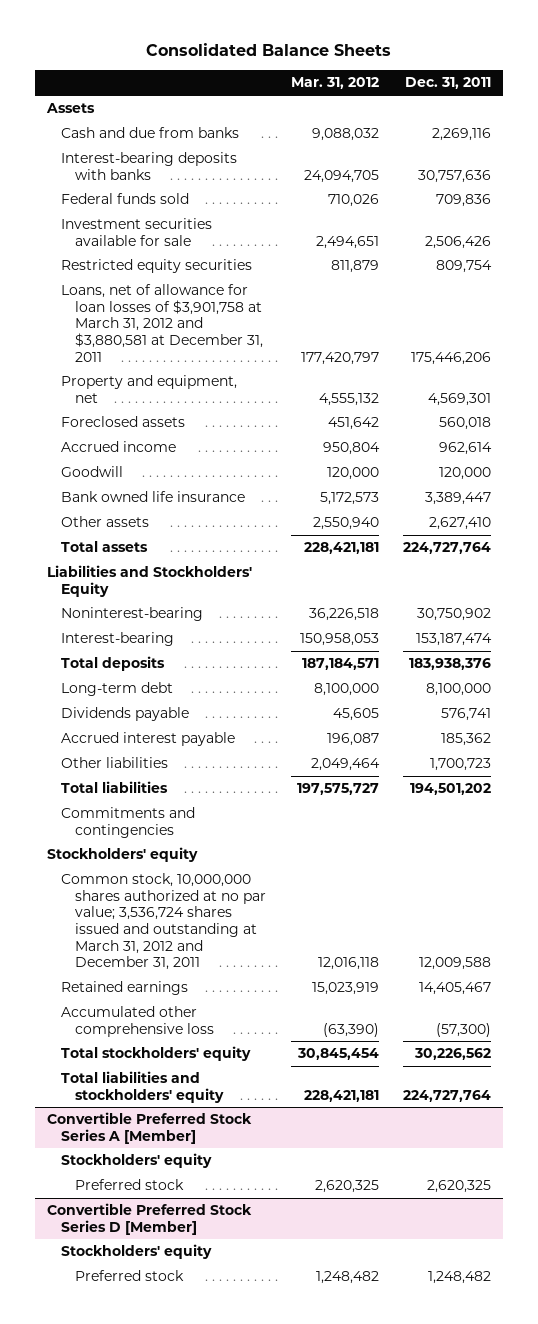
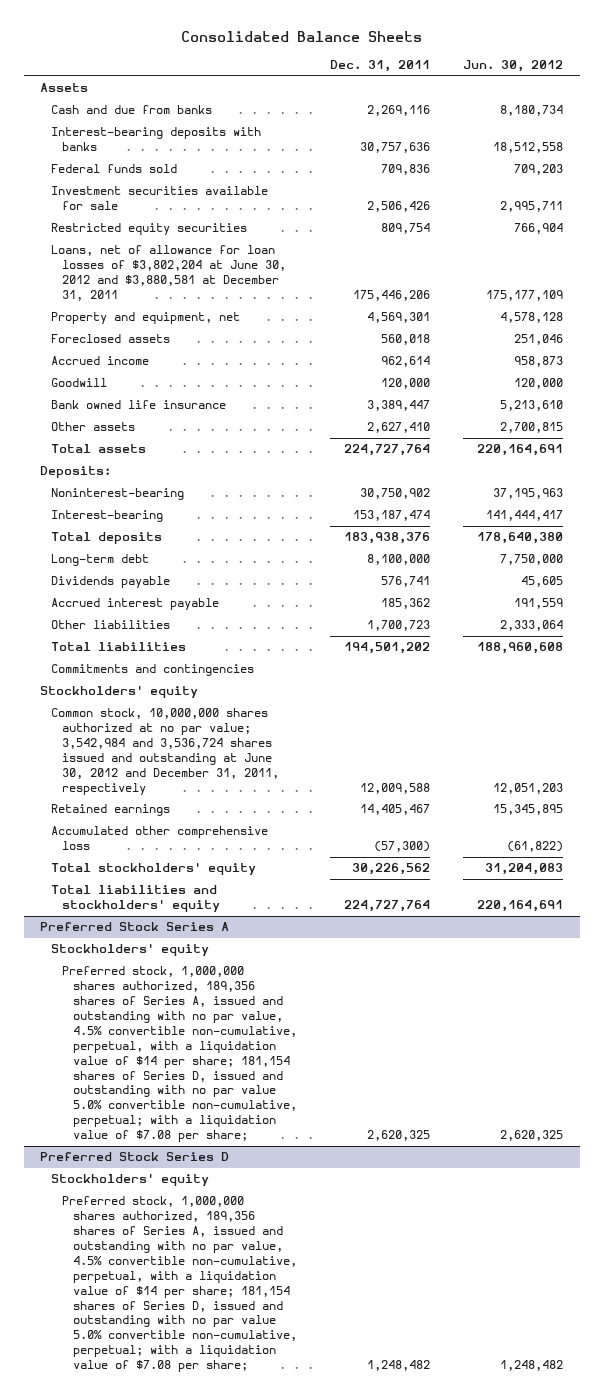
- | Mar. 31, 2012 | Dec. 31, 2011
+ | Dec. 31, 2011 | Jun. 30, 2012
- Loans, net of allowance for loan losses of $3,901,758 at March 31, 2012 and $3,880,581 at December 31, 2011 | 177,420,797 | 175,446,206
+ Loans, net of allowance for loan losses of $3,802,204 at June 30, 2012 and $3,880,581 at December 31, 2011 | 175,446,206 | 175,177,109
- Liabilities and Stockholders' Equity
+ Deposits:
- Common stock, 10,000,000 shares authorized at no par value; 3,536,724 shares issued and outstanding at March 31, 2012 and December 31, 2011 | 12,016,118 | 12,009,588
+ Common stock, 10,000,000 shares authorized at no par value; 3,542,984 and 3,536,724 shares issued and outstanding at June 30, 2012 and December 31, 2011, respectively | 12,009,588 | 12,051,203
- Convertible Preferred Stock Series A [Member]
+ Preferred Stock Series A
- Preferred stock | 2,620,325 | 2,620,325
- Convertible Preferred Stock Series D [Member]
+ Preferred stock, 1,000,000 shares authorized, 189,356 shares of Series A, issued and outstanding with no par value, 4.5% convertible non-cumulative, perpetual, with a liquidation value of $14 per share; 181,154 shares of Series D, issued and outstanding with no par value 5.0% convertible non-cumulative, perpetual; with a liquidation value of $7.08 per share; | 2,620,325 | 2,620,325
+ Preferred Stock Series D
- Preferred stock | 1,248,482 | 1,248,482
+ Preferred stock, 1,000,000 shares authorized, 189,356 shares of Series A, issued and outstanding with no par value, 4.5% convertible non-cumulative, perpetual, with a liquidation value of $14 per share; 181,154 shares of Series D, issued and outstanding with no par value 5.0% convertible non-cumulative, perpetual; with a liquidation value of $7.08 per share; | 1,248,482 | 1,248,482

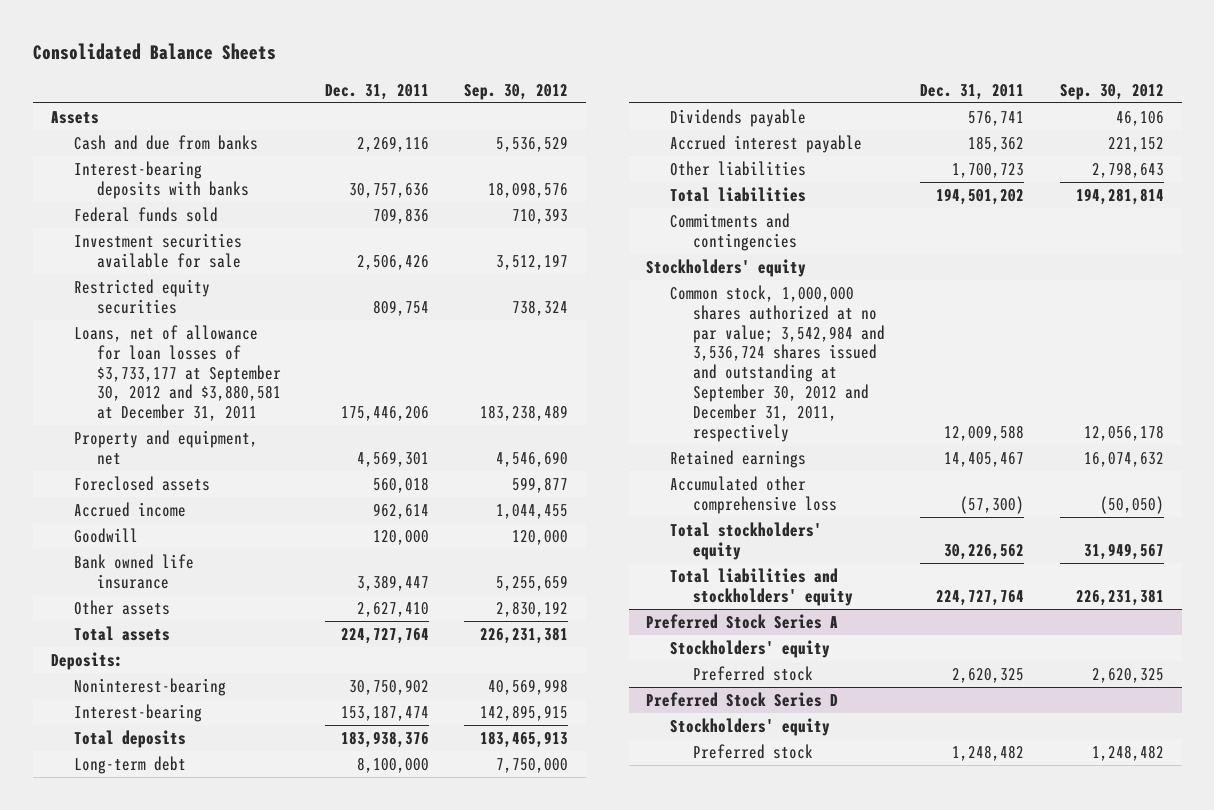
- | Dec. 31, 2011 | Jun. 30, 2012
+ | Dec. 31, 2011 | Sep. 30, 2012
- Loans, net of allowance for loan losses of $3,802,204 at June 30, 2012 and $3,880,581 at December 31, 2011 | 175,446,206 | 175,177,109
+ Loans, net of allowance for loan losses of $3,733,177 at September 30, 2012 and $3,880,581 at December 31, 2011 | 175,446,206 | 183,238,489
- Common stock, 10,000,000 shares authorized at no par value; 3,542,984 and 3,536,724 shares issued and outstanding at June 30, 2012 and December 31, 2011, respectively | 12,009,588 | 12,051,203
+ Common stock, 1,000,000 shares authorized at no par value; 3,542,984 and 3,536,724 shares issued and outstanding at September 30, 2012 and December 31, 2011, respectively | 12,009,588 | 12,056,178
@ Preferred Stock Series A
- Preferred stock, 1,000,000 shares authorized, 189,356 shares of Series A, issued and outstanding with no par value, 4.5% convertible non-cumulative, perpetual, with a liquidation value of $14 per share; 181,154 shares of Series D, issued and outstanding with no par value 5.0% convertible non-cumulative, perpetual; with a liquidation value of $7.08 per share; | 2,620,325 | 2,620,325
+ Preferred stock | 2,620,325 | 2,620,325
@ Preferred Stock Series D
- Preferred stock, 1,000,000 shares authorized, 189,356 shares of Series A, issued and outstanding with no par value, 4.5% convertible non-cumulative, perpetual, with a liquidation value of $14 per share; 181,154 shares of Series D, issued and outstanding with no par value 5.0% convertible non-cumulative, perpetual; with a liquidation value of $7.08 per share; | 1,248,482 | 1,248,482
+ Preferred stock | 1,248,482 | 1,248,482

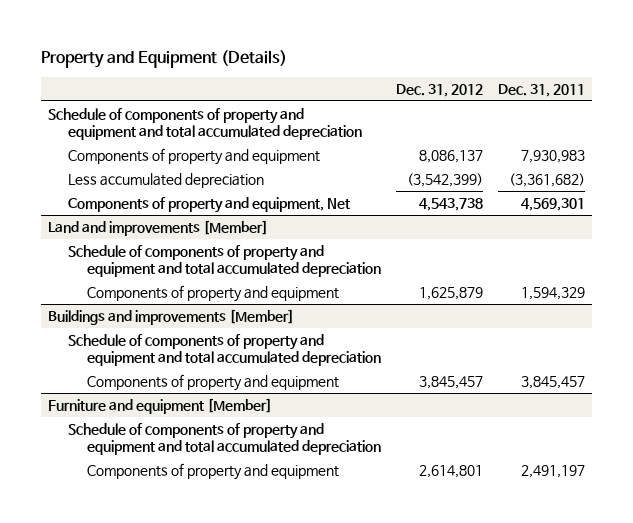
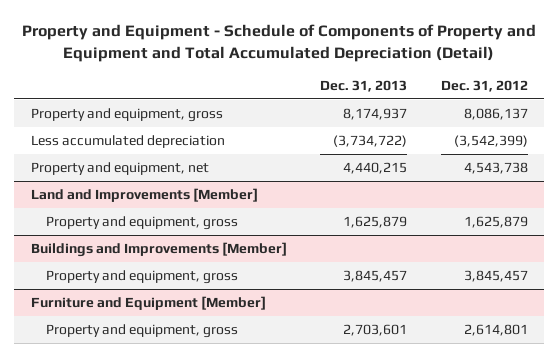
- Property and Equipment (Details)
+ Property and Equipment - Schedule of Components of Property and Equipment and Total Accumulated Depreciation (Detail)
- | Dec. 31, 2012 | Dec. 31, 2011
+ | Dec. 31, 2013 | Dec. 31, 2012
- Schedule of components of property and equipment and total accumulated depreciation
- Components of property and equipment | 8,086,137 | 7,930,983
+ Property and equipment, gross | 8,174,937 | 8,086,137
- Components of property and equipment, Net | 4,543,738 | 4,569,301
- Land and improvements [Member]
- Schedule of components of property and equipment and total accumulated depreciation
- Components of property and equipment | 1,625,879 | 1,594,329
- Buildings and improvements [Member]
- Schedule of components of property and equipment and total accumulated depreciation
- Components of property and equipment | 3,845,457 | 3,845,457
- Furniture and equipment [Member]
- Schedule of components of property and equipment and total accumulated depreciation
- Components of property and equipment | 2,614,801 | 2,491,197
+ Property and equipment, net | 4,440,215 | 4,543,738
+ Land and Improvements [Member]
+ Property and equipment, gross | 1,625,879 | 1,625,879
+ Buildings and Improvements [Member]
+ Property and equipment, gross | 3,845,457 | 3,845,457
+ Furniture and Equipment [Member]
+ Property and equipment, gross | 2,703,601 | 2,614,801

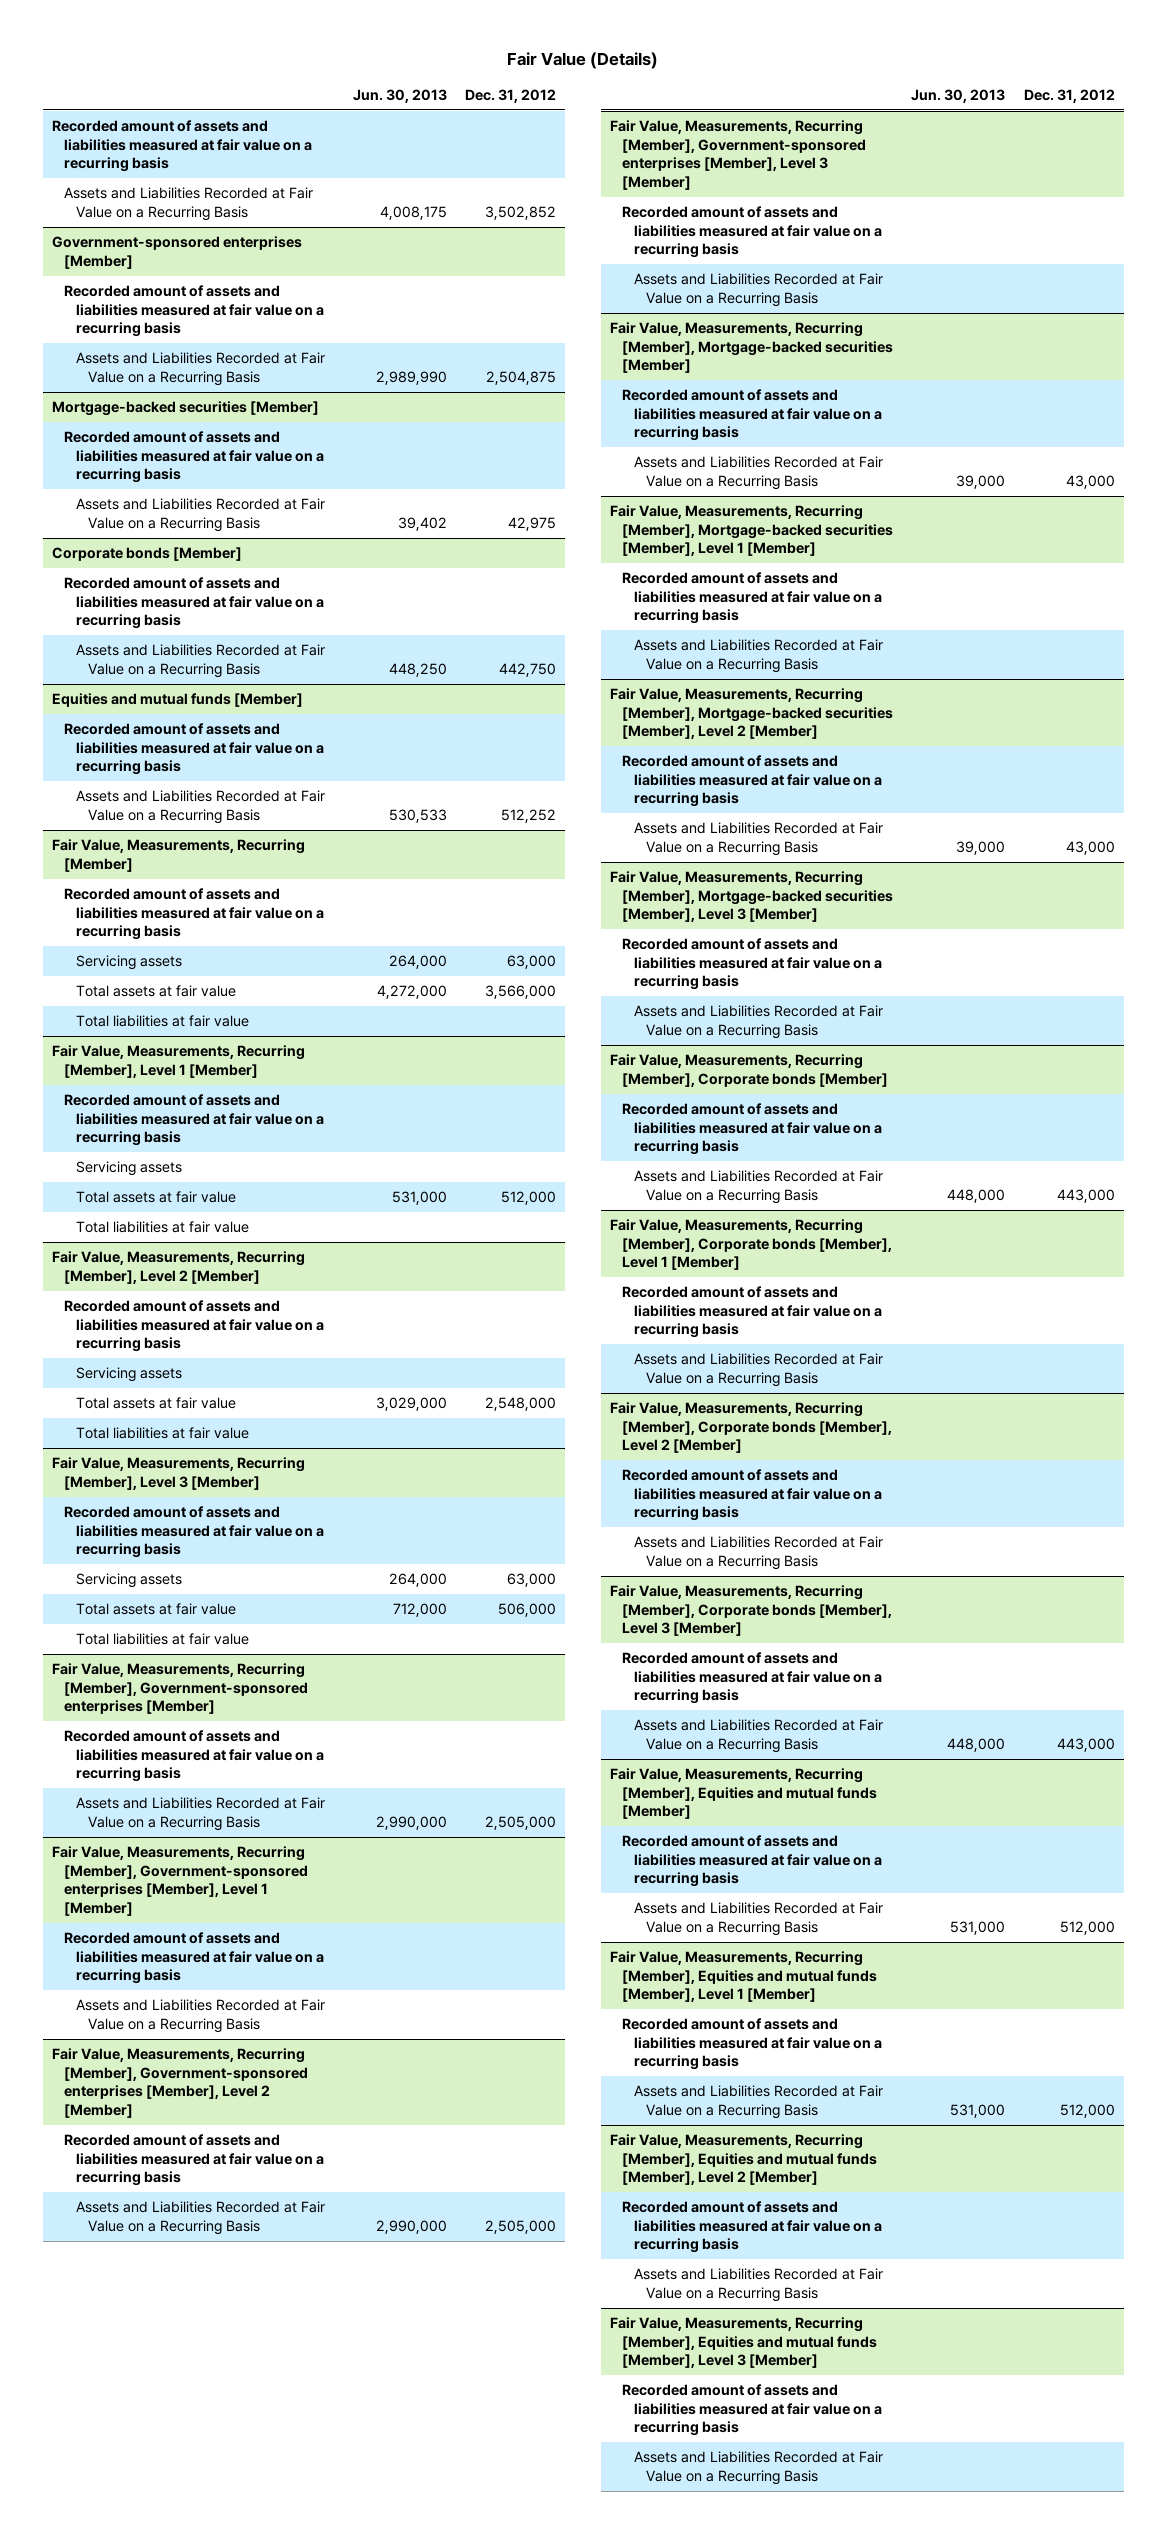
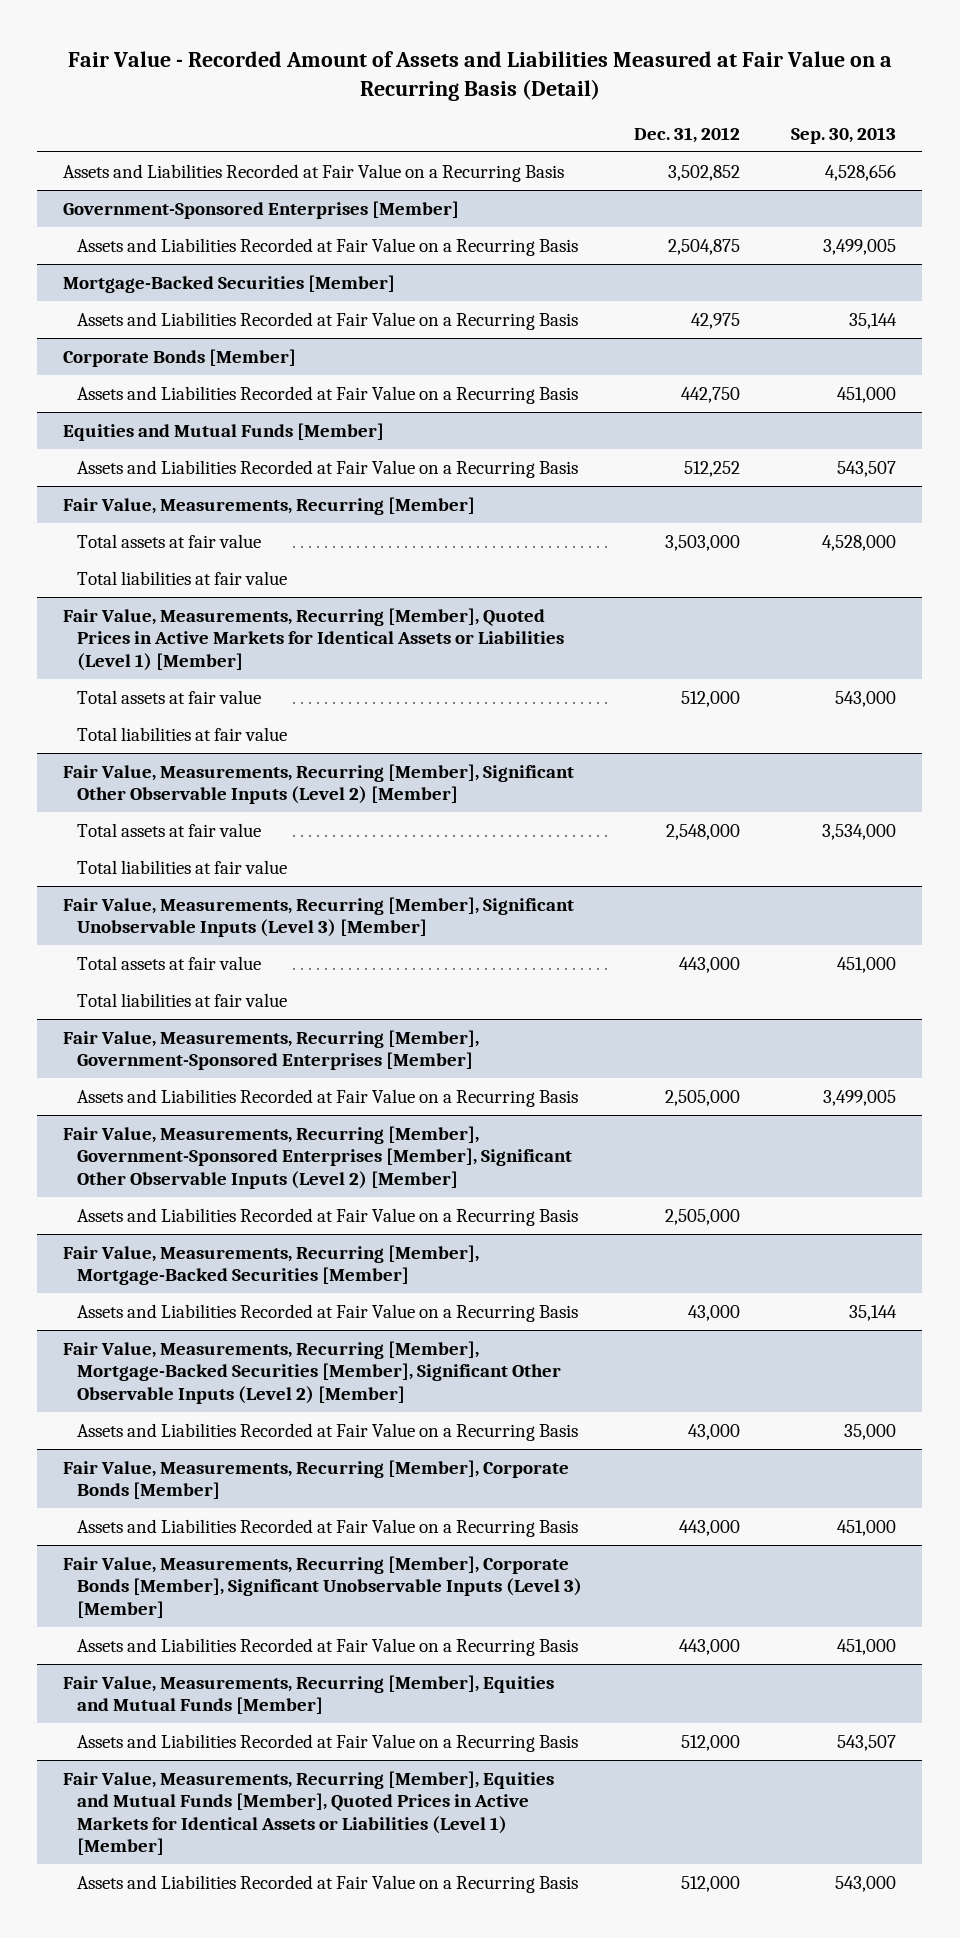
- Fair Value (Details)
+ Fair Value - Recorded Amount of Assets and Liabilities Measured at Fair Value on a Recurring Basis (Detail)
- | Jun. 30, 2013 | Dec. 31, 2012
+ | Dec. 31, 2012 | Sep. 30, 2013
- Recorded amount of assets and liabilities measured at fair value on a recurring basis
- Government-sponsored enterprises [Member]
- Recorded amount of assets and liabilities measured at fair value on a recurring basis
+ Government-Sponsored Enterprises [Member]
- Mortgage-backed securities [Member]
- Recorded amount of assets and liabilities measured at fair value on a recurring basis
+ Mortgage-Backed Securities [Member]
- Corporate bonds [Member]
- Recorded amount of assets and liabilities measured at fair value on a recurring basis
+ Corporate Bonds [Member]
- Equities and mutual funds [Member]
- Recorded amount of assets and liabilities measured at fair value on a recurring basis
+ Equities and Mutual Funds [Member]
@ Fair Value, Measurements, Recurring [Member]
- Recorded amount of assets and liabilities measured at fair value on a recurring basis
- Servicing assets | 264,000 | 63,000
- Total assets at fair value | 4,272,000 | 3,566,000
+ Total assets at fair value | 3,503,000 | 4,528,000
- Fair Value, Measurements, Recurring [Member], Level 1 [Member]
- Recorded amount of assets and liabilities measured at fair value on a recurring basis
- Servicing assets
+ Fair Value, Measurements, Recurring [Member], Quoted Prices in Active Markets for Identical Assets or Liabilities (Level 1) [Member]
- Fair Value, Measurements, Recurring [Member], Level 2 [Member]
- Recorded amount of assets and liabilities measured at fair value on a recurring basis
- Servicing assets
+ Fair Value, Measurements, Recurring [Member], Significant Other Observable Inputs (Level 2) [Member]
- Fair Value, Measurements, Recurring [Member], Level 3 [Member]
- Recorded amount of assets and liabilities measured at fair value on a recurring basis
- Servicing assets | 264,000 | 63,000
- Total assets at fair value | 712,000 | 506,000
+ Fair Value, Measurements, Recurring [Member], Significant Unobservable Inputs (Level 3) [Member]
+ Total assets at fair value | 443,000 | 451,000
- Fair Value, Measurements, Recurring [Member], Government-sponsored enterprises [Member]
- Recorded amount of assets and liabilities measured at fair value on a recurring basis
+ Fair Value, Measurements, Recurring [Member], Government-Sponsored Enterprises [Member]
- Fair Value, Measurements, Recurring [Member], Government-sponsored enterprises [Member], Level 1 [Member]
- Recorded amount of assets and liabilities measured at fair value on a recurring basis
- Assets and Liabilities Recorded at Fair Value on a Recurring Basis
- Fair Value, Measurements, Recurring [Member], Government-sponsored enterprises [Member], Level 2 [Member]
- Recorded amount of assets and liabilities measured at fair value on a recurring basis
+ Fair Value, Measurements, Recurring [Member], Government-Sponsored Enterprises [Member], Significant Other Observable Inputs (Level 2) [Member]
- Fair Value, Measurements, Recurring [Member], Government-sponsored enterprises [Member], Level 3 [Member]
- Recorded amount of assets and liabilities measured at fair value on a recurring basis
- Assets and Liabilities Recorded at Fair Value on a Recurring Basis
- Fair Value, Measurements, Recurring [Member], Mortgage-backed securities [Member]
- Recorded amount of assets and liabilities measured at fair value on a recurring basis
+ Fair Value, Measurements, Recurring [Member], Mortgage-Backed Securities [Member]
- Fair Value, Measurements, Recurring [Member], Mortgage-backed securities [Member], Level 1 [Member]
- Recorded amount of assets and liabilities measured at fair value on a recurring basis
- Assets and Liabilities Recorded at Fair Value on a Recurring Basis
- Fair Value, Measurements, Recurring [Member], Mortgage-backed securities [Member], Level 2 [Member]
- Recorded amount of assets and liabilities measured at fair value on a recurring basis
+ Fair Value, Measurements, Recurring [Member], Mortgage-Backed Securities [Member], Significant Other Observable Inputs (Level 2) [Member]
- Fair Value, Measurements, Recurring [Member], Mortgage-backed securities [Member], Level 3 [Member]
- Recorded amount of assets and liabilities measured at fair value on a recurring basis
- Assets and Liabilities Recorded at Fair Value on a Recurring Basis
- Fair Value, Measurements, Recurring [Member], Corporate bonds [Member]
- Recorded amount of assets and liabilities measured at fair value on a recurring basis
+ Fair Value, Measurements, Recurring [Member], Corporate Bonds [Member]
- Fair Value, Measurements, Recurring [Member], Corporate bonds [Member], Level 1 [Member]
- Recorded amount of assets and liabilities measured at fair value on a recurring basis
- Assets and Liabilities Recorded at Fair Value on a Recurring Basis
- Fair Value, Measurements, Recurring [Member], Corporate bonds [Member], Level 2 [Member]
- Recorded amount of assets and liabilities measured at fair value on a recurring basis
- Assets and Liabilities Recorded at Fair Value on a Recurring Basis
- Fair Value, Measurements, Recurring [Member], Corporate bonds [Member], Level 3 [Member]
- Recorded amount of assets and liabilities measured at fair value on a recurring basis
+ Fair Value, Measurements, Recurring [Member], Corporate Bonds [Member], Significant Unobservable Inputs (Level 3) [Member]
- Fair Value, Measurements, Recurring [Member], Equities and mutual funds [Member]
- Recorded amount of assets and liabilities measured at fair value on a recurring basis
+ Fair Value, Measurements, Recurring [Member], Equities and Mutual Funds [Member]
- Fair Value, Measurements, Recurring [Member], Equities and mutual funds [Member], Level 1 [Member]
- Recorded amount of assets and liabilities measured at fair value on a recurring basis
+ Fair Value, Measurements, Recurring [Member], Equities and Mutual Funds [Member], Quoted Prices in Active Markets for Identical Assets or Liabilities (Level 1) [Member]
- Fair Value, Measurements, Recurring [Member], Equities and mutual funds [Member], Level 2 [Member]
- Recorded amount of assets and liabilities measured at fair value on a recurring basis
- Assets and Liabilities Recorded at Fair Value on a Recurring Basis
- Fair Value, Measurements, Recurring [Member], Equities and mutual funds [Member], Level 3 [Member]
- Recorded amount of assets and liabilities measured at fair value on a recurring basis
- Assets and Liabilities Recorded at Fair Value on a Recurring Basis

